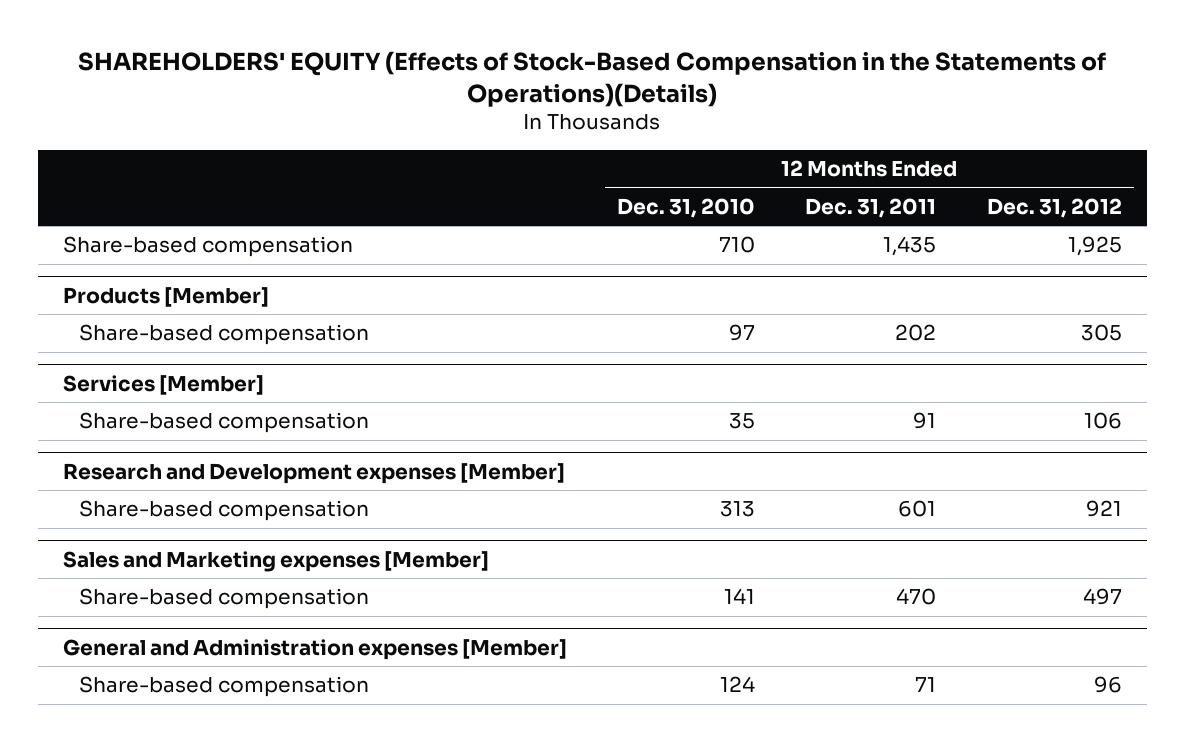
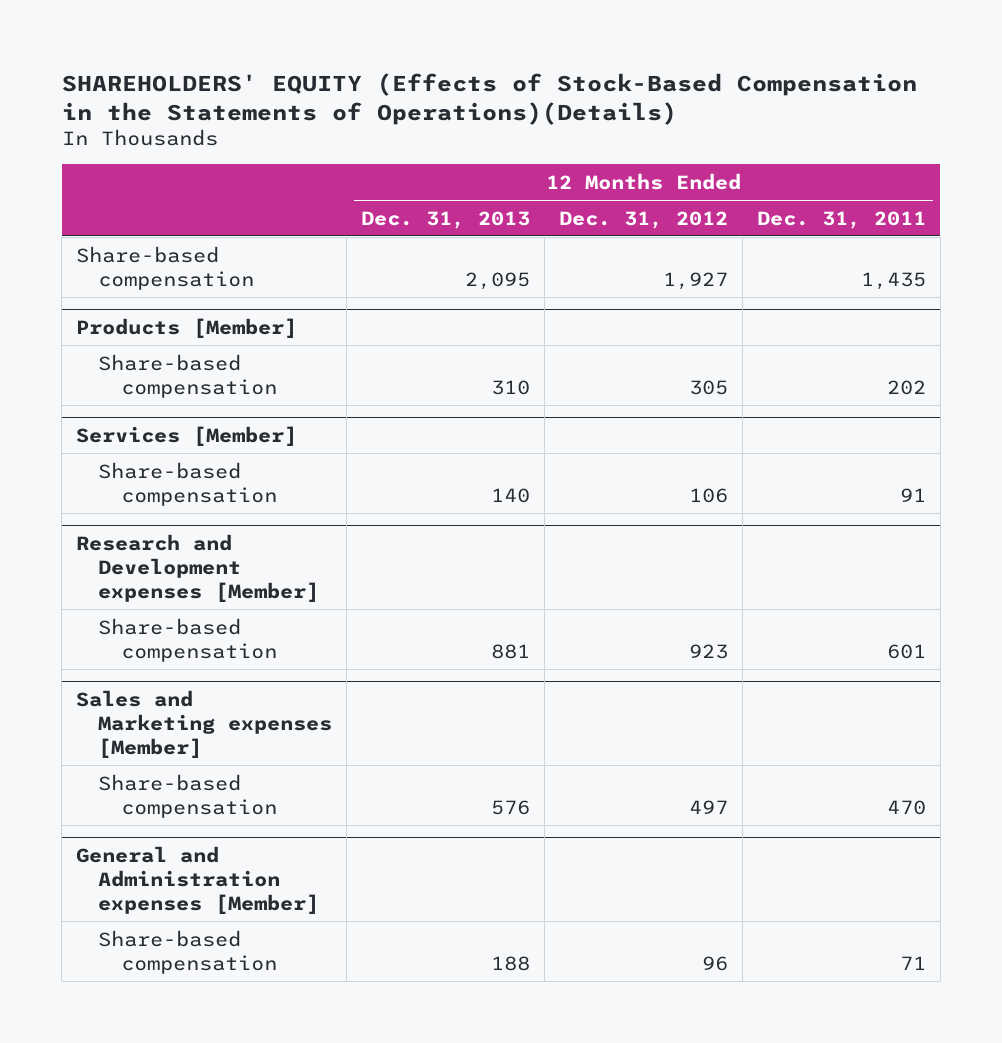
- | 12 Months Ended Dec. 31, 2010 | 12 Months Ended Dec. 31, 2011 | 12 Months Ended Dec. 31, 2012
+ | 12 Months Ended Dec. 31, 2013 | 12 Months Ended Dec. 31, 2012 | 12 Months Ended Dec. 31, 2011
- Share-based compensation | 710 | 1,435 | 1,925
+ Share-based compensation | 2,095 | 1,927 | 1,435
@ Research and Development expenses [Member]
- Share-based compensation | 313 | 601 | 921
+ Share-based compensation | 881 | 923 | 601

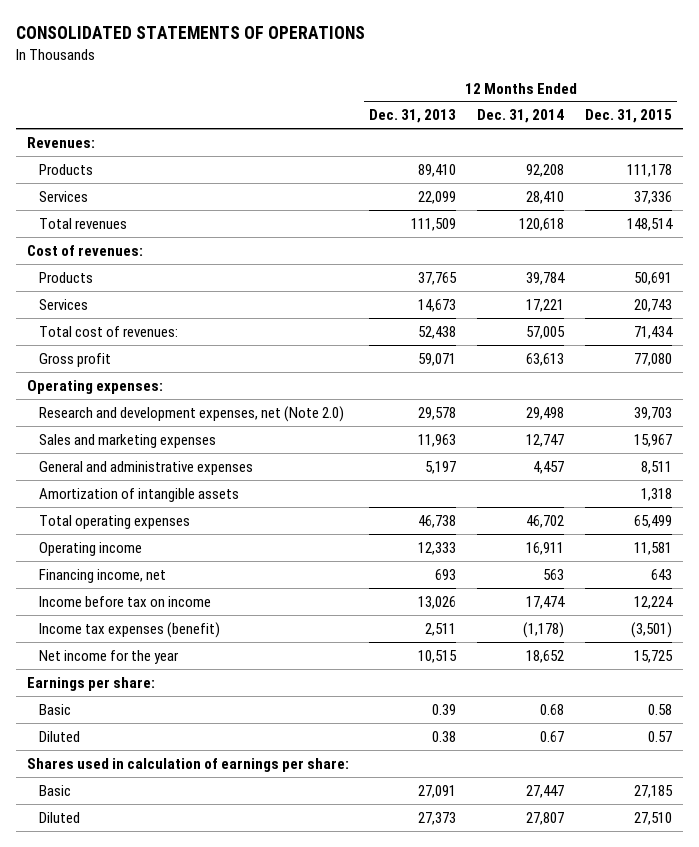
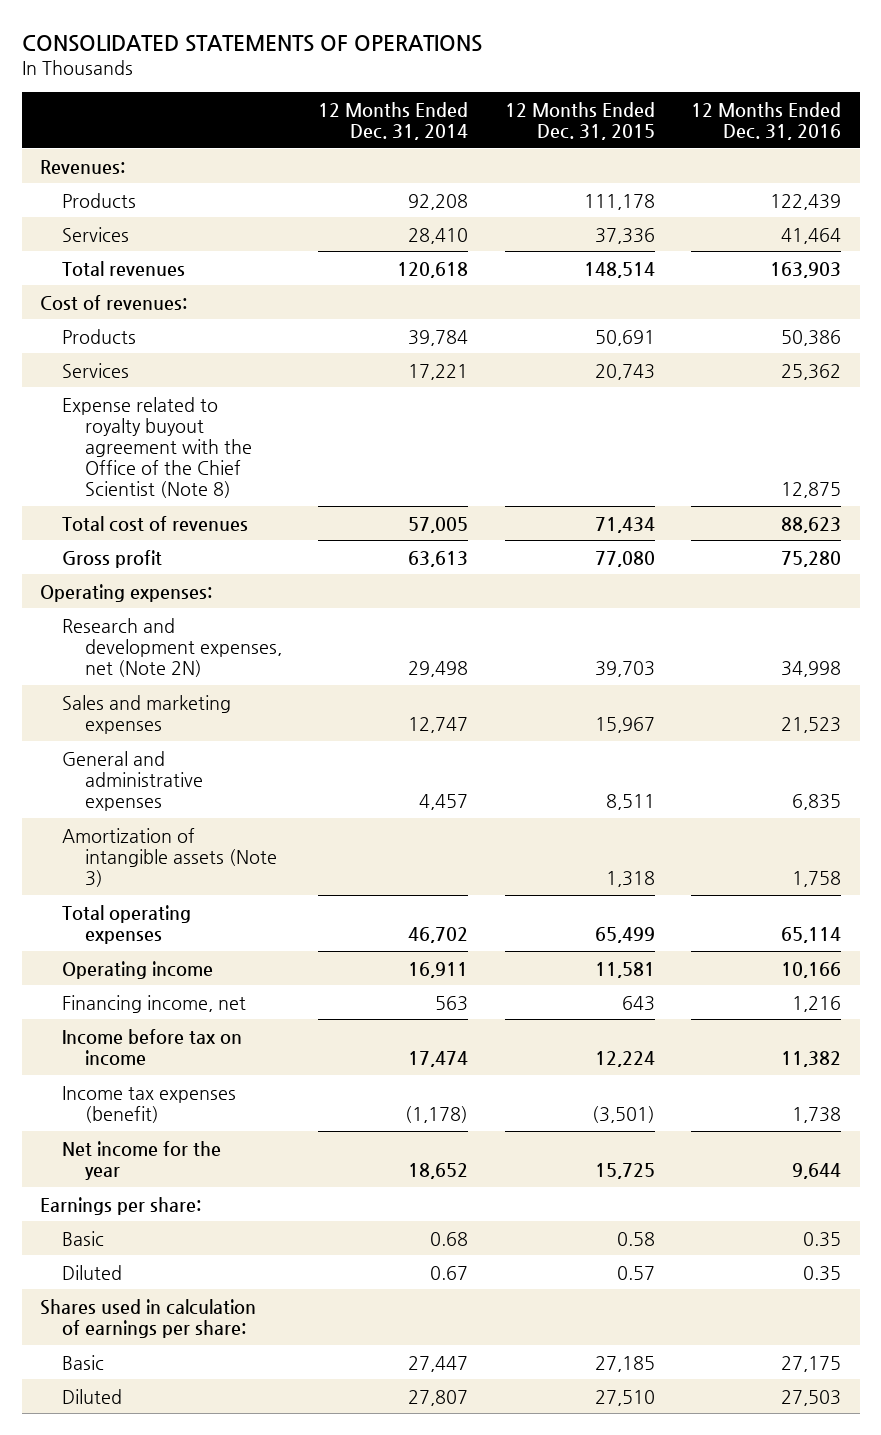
- | 12 Months Ended Dec. 31, 2013 | 12 Months Ended Dec. 31, 2014 | 12 Months Ended Dec. 31, 2015
+ | 12 Months Ended Dec. 31, 2014 | 12 Months Ended Dec. 31, 2015 | 12 Months Ended Dec. 31, 2016
- Total cost of revenues: | 52,438 | 57,005 | 71,434
+ Expense related to royalty buyout agreement with the Office of the Chief Scientist (Note 8) | | | 12,875
+ Total cost of revenues | 57,005 | 71,434 | 88,623
- Research and development expenses, net (Note 2.0) | 29,578 | 29,498 | 39,703
+ Research and development expenses, net (Note 2N) | 29,498 | 39,703 | 34,998
- Amortization of intangible assets | | | 1,318
+ Amortization of intangible assets (Note 3) | | 1,318 | 1,758

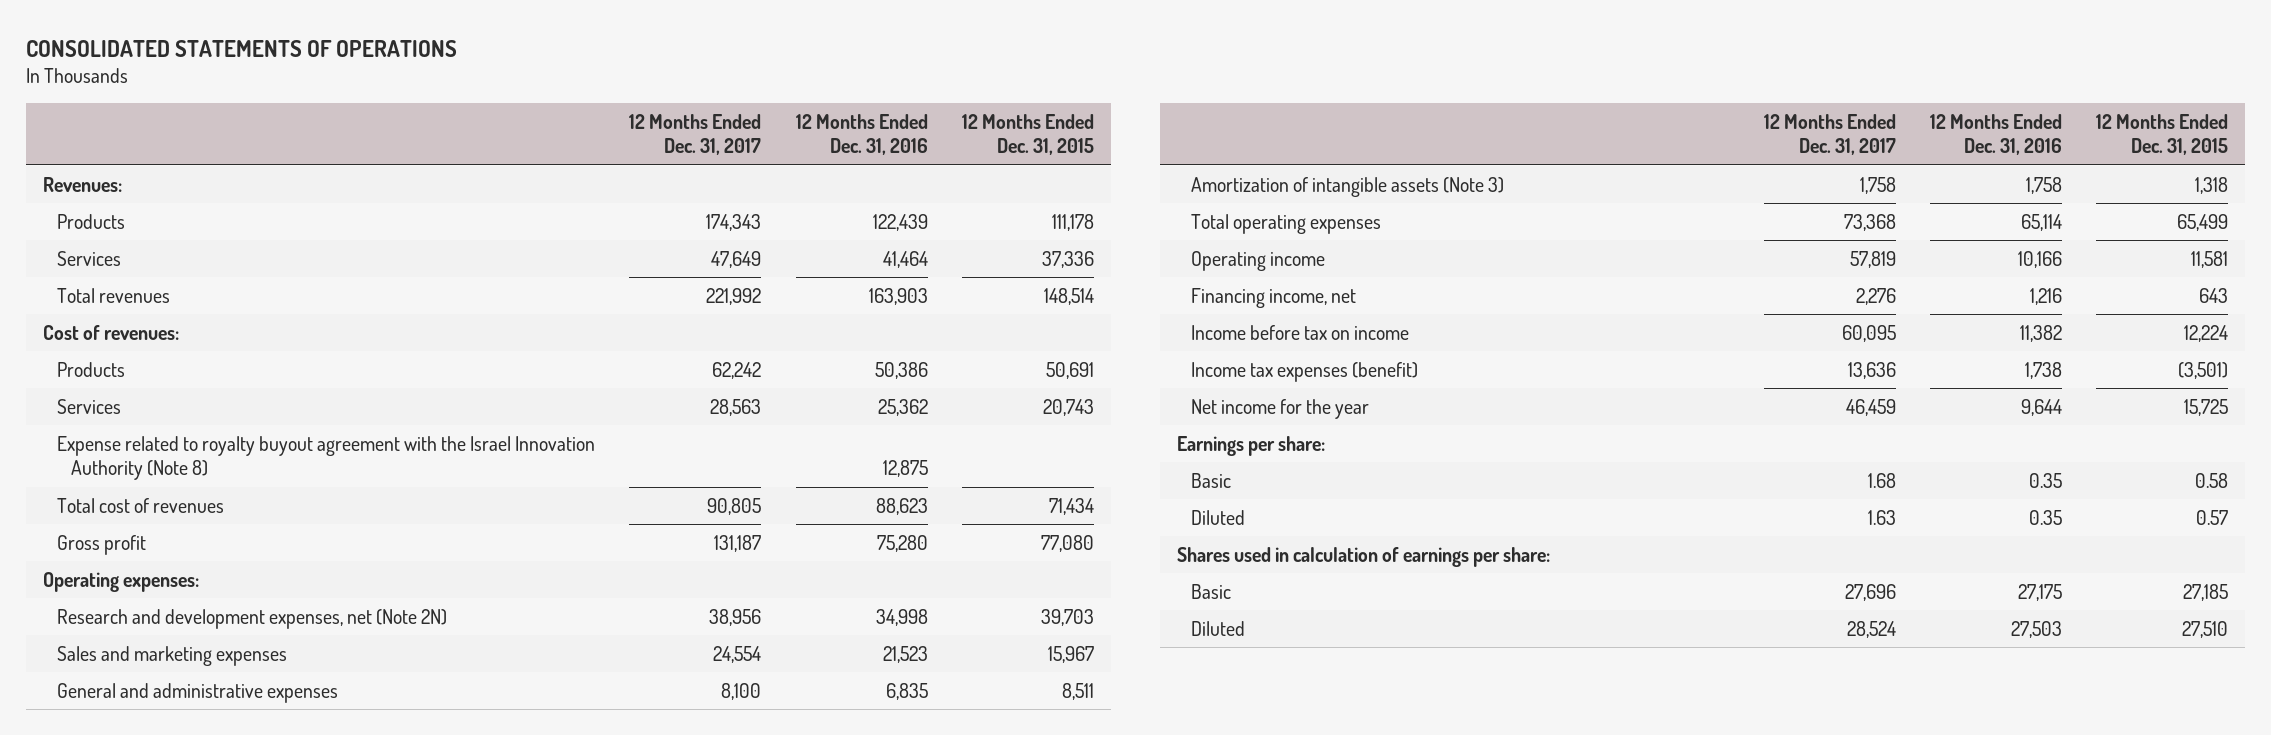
- | 12 Months Ended Dec. 31, 2014 | 12 Months Ended Dec. 31, 2015 | 12 Months Ended Dec. 31, 2016
+ | 12 Months Ended Dec. 31, 2017 | 12 Months Ended Dec. 31, 2016 | 12 Months Ended Dec. 31, 2015
- Expense related to royalty buyout agreement with the Office of the Chief Scientist (Note 8) | | | 12,875
+ Expense related to royalty buyout agreement with the Israel Innovation Authority (Note 8) | | 12,875 |

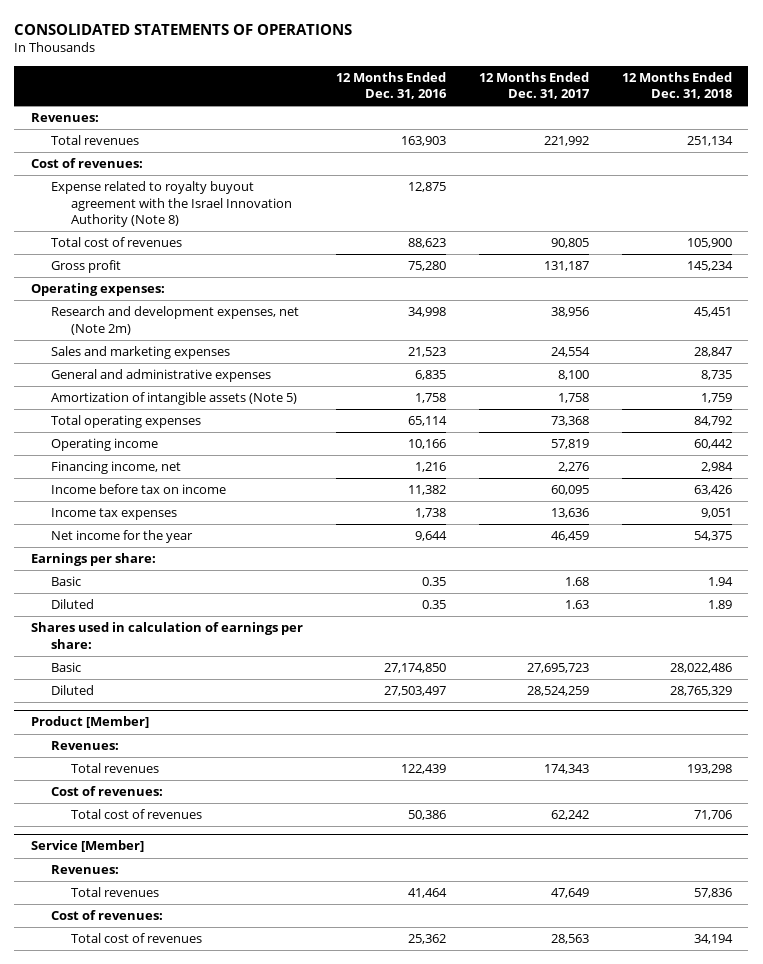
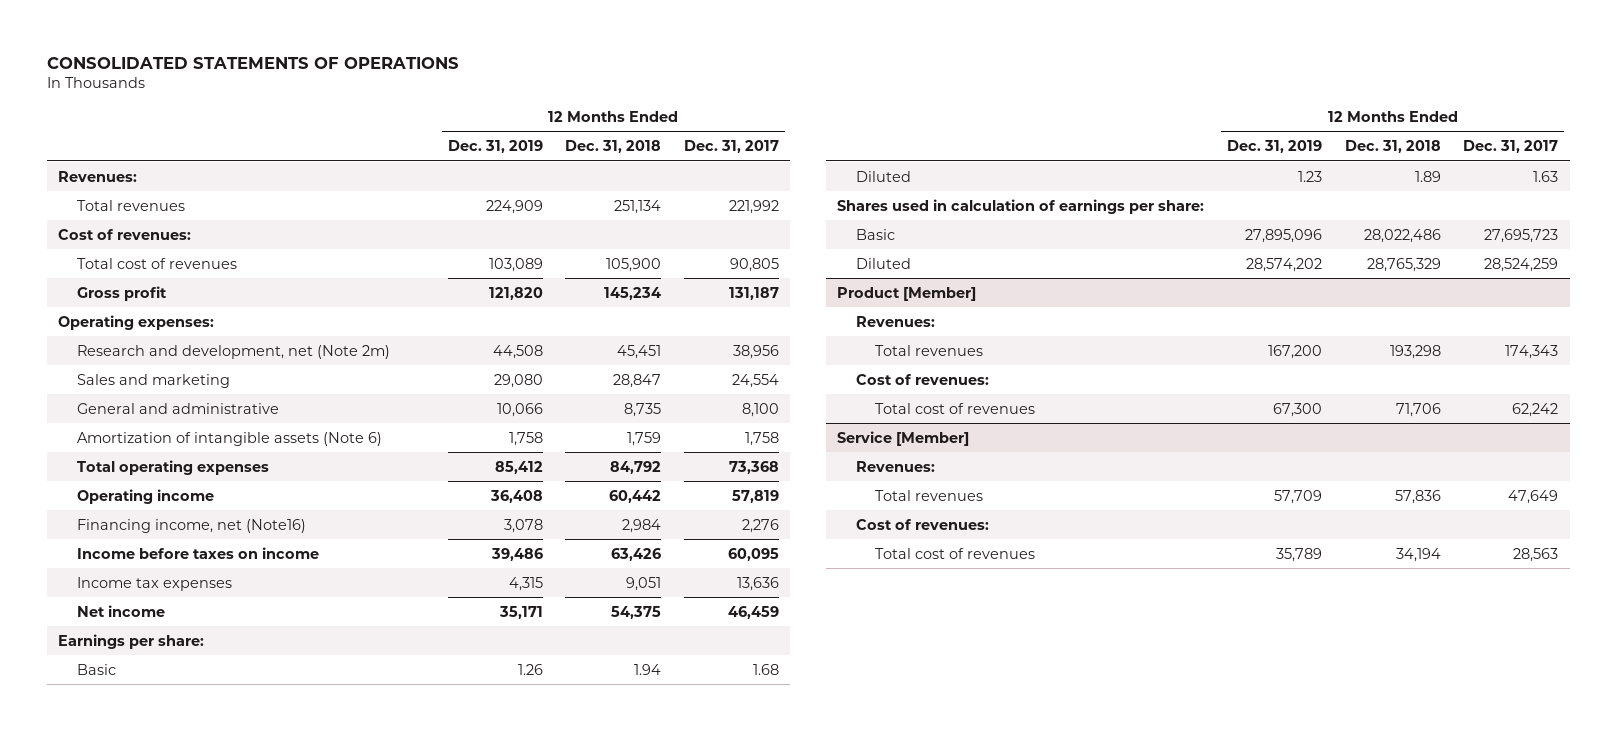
- | 12 Months Ended Dec. 31, 2016 | 12 Months Ended Dec. 31, 2017 | 12 Months Ended Dec. 31, 2018
+ | 12 Months Ended Dec. 31, 2019 | 12 Months Ended Dec. 31, 2018 | 12 Months Ended Dec. 31, 2017
- Expense related to royalty buyout agreement with the Israel Innovation Authority (Note 8) | 12,875 | |
- Research and development expenses, net (Note 2m) | 34,998 | 38,956 | 45,451
- Sales and marketing expenses | 21,523 | 24,554 | 28,847
- General and administrative expenses | 6,835 | 8,100 | 8,735
- Amortization of intangible assets (Note 5) | 1,758 | 1,758 | 1,759
+ Research and development, net (Note 2m) | 44,508 | 45,451 | 38,956
+ Sales and marketing | 29,080 | 28,847 | 24,554
+ General and administrative | 10,066 | 8,735 | 8,100
+ Amortization of intangible assets (Note 6) | 1,758 | 1,759 | 1,758
- Financing income, net | 1,216 | 2,276 | 2,984
- Income before tax on income | 11,382 | 60,095 | 63,426
+ Financing income, net (Note16) | 3,078 | 2,984 | 2,276
+ Income before taxes on income | 39,486 | 63,426 | 60,095
- Net income for the year | 9,644 | 46,459 | 54,375
+ Net income | 35,171 | 54,375 | 46,459

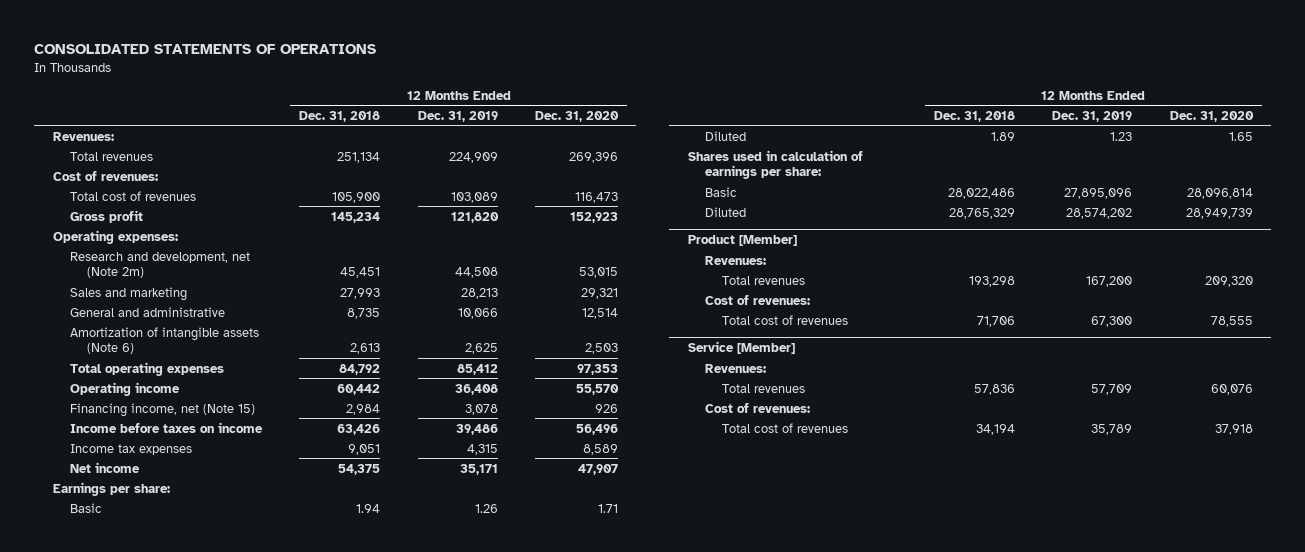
- | 12 Months Ended Dec. 31, 2019 | 12 Months Ended Dec. 31, 2018 | 12 Months Ended Dec. 31, 2017
+ | 12 Months Ended Dec. 31, 2018 | 12 Months Ended Dec. 31, 2019 | 12 Months Ended Dec. 31, 2020
- Sales and marketing | 29,080 | 28,847 | 24,554
+ Sales and marketing | 27,993 | 28,213 | 29,321
- Amortization of intangible assets (Note 6) | 1,758 | 1,759 | 1,758
+ Amortization of intangible assets (Note 6) | 2,613 | 2,625 | 2,503
- Financing income, net (Note16) | 3,078 | 2,984 | 2,276
+ Financing income, net (Note 15) | 2,984 | 3,078 | 926

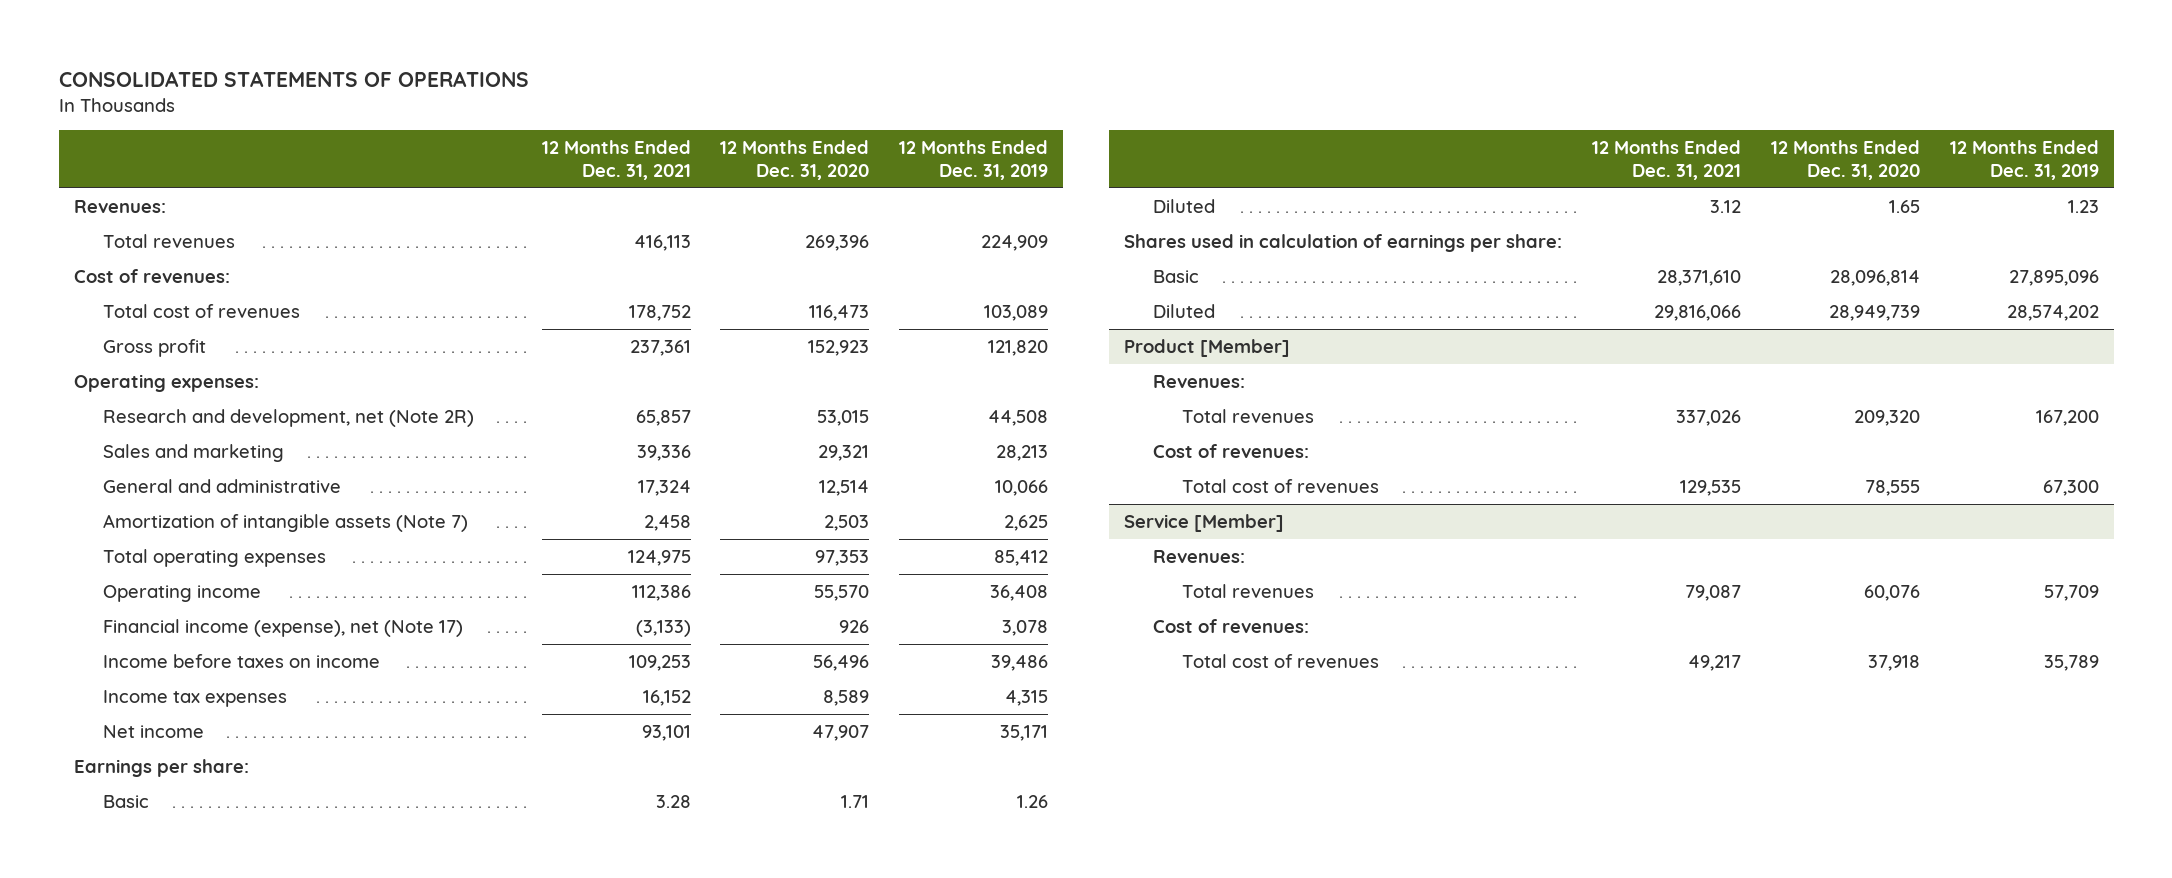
- | 12 Months Ended Dec. 31, 2018 | 12 Months Ended Dec. 31, 2019 | 12 Months Ended Dec. 31, 2020
+ | 12 Months Ended Dec. 31, 2021 | 12 Months Ended Dec. 31, 2020 | 12 Months Ended Dec. 31, 2019
- Research and development, net (Note 2m) | 45,451 | 44,508 | 53,015
+ Research and development, net (Note 2R) | 65,857 | 53,015 | 44,508
- Amortization of intangible assets (Note 6) | 2,613 | 2,625 | 2,503
+ Amortization of intangible assets (Note 7) | 2,458 | 2,503 | 2,625
- Financing income, net (Note 15) | 2,984 | 3,078 | 926
+ Financial income (expense), net (Note 17) | (3,133) | 926 | 3,078

